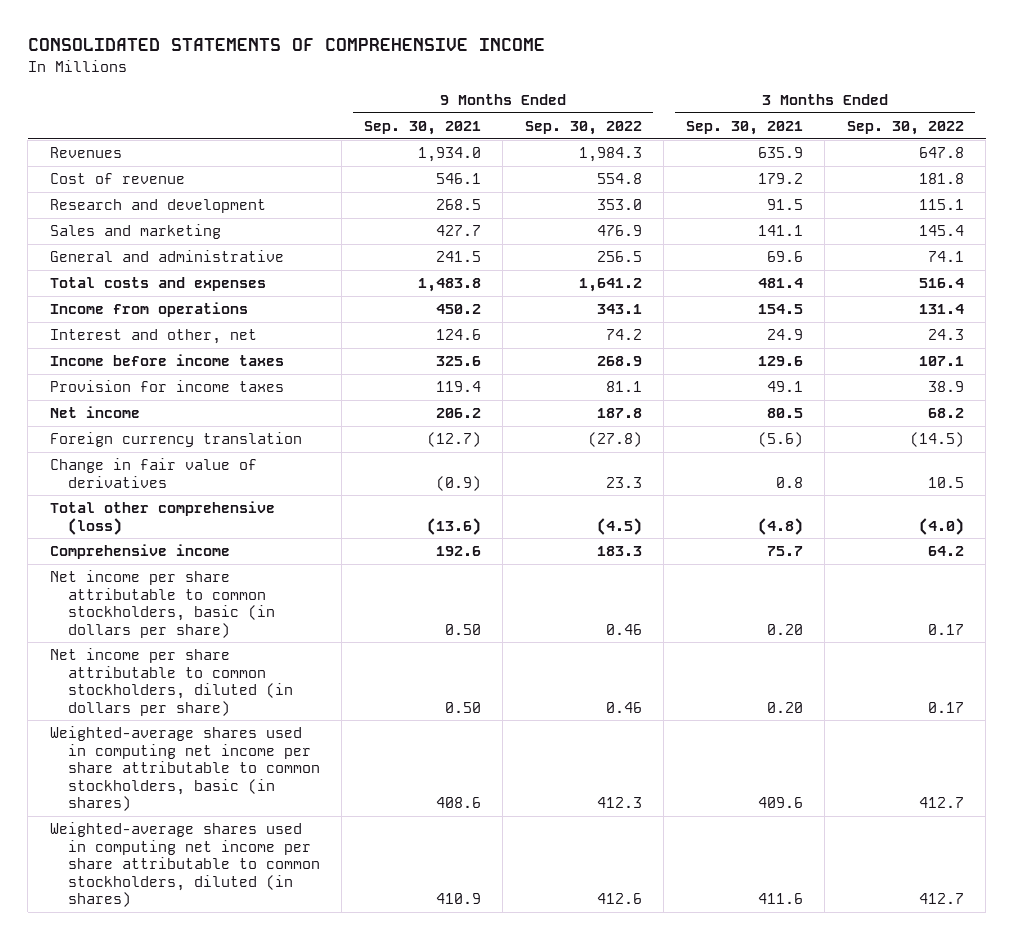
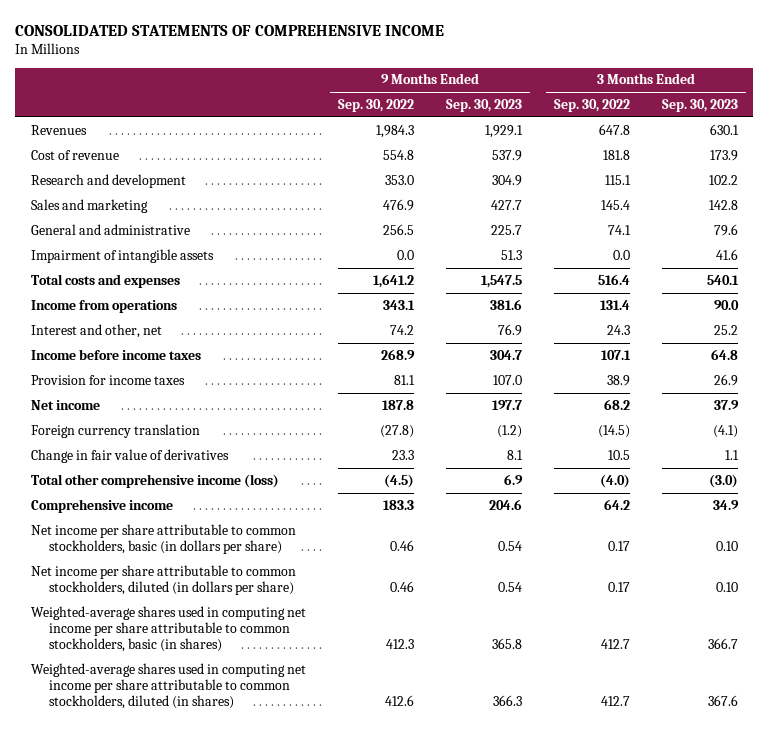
- | 9 Months Ended Sep. 30, 2021 | 9 Months Ended Sep. 30, 2022 | 3 Months Ended Sep. 30, 2021 | 3 Months Ended Sep. 30, 2022
+ | 9 Months Ended Sep. 30, 2022 | 9 Months Ended Sep. 30, 2023 | 3 Months Ended Sep. 30, 2022 | 3 Months Ended Sep. 30, 2023
+ Impairment of intangible assets | 0.0 | 51.3 | 0.0 | 41.6
- Total other comprehensive (loss) | (13.6) | (4.5) | (4.8) | (4.0)
+ Total other comprehensive income (loss) | (4.5) | 6.9 | (4.0) | (3.0)

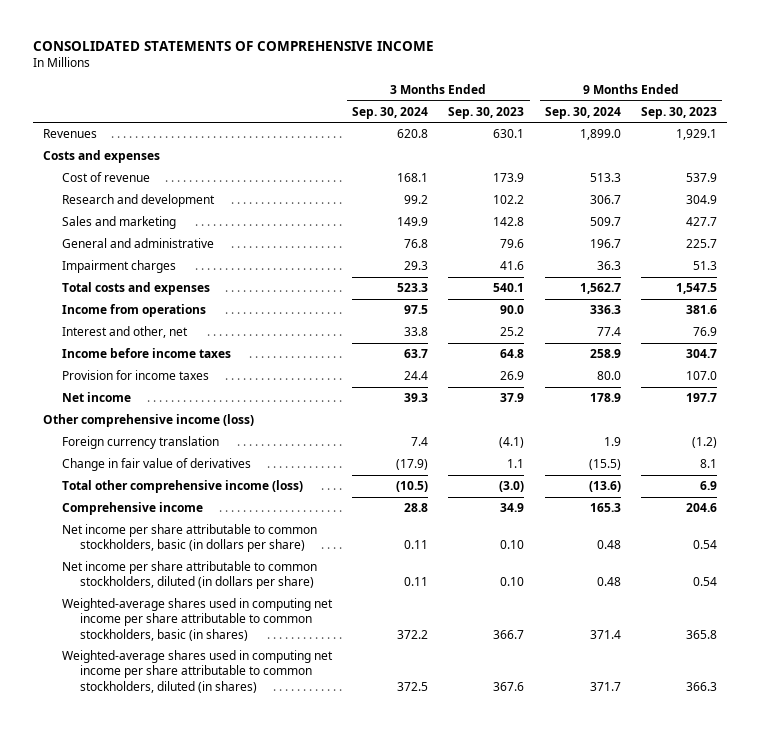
- | 9 Months Ended Sep. 30, 2022 | 9 Months Ended Sep. 30, 2023 | 3 Months Ended Sep. 30, 2022 | 3 Months Ended Sep. 30, 2023
+ | 3 Months Ended Sep. 30, 2024 | 3 Months Ended Sep. 30, 2023 | 9 Months Ended Sep. 30, 2024 | 9 Months Ended Sep. 30, 2023
+ Costs and expenses
- Impairment of intangible assets | 0.0 | 51.3 | 0.0 | 41.6
+ Impairment charges | 29.3 | 41.6 | 36.3 | 51.3
+ Other comprehensive income (loss)

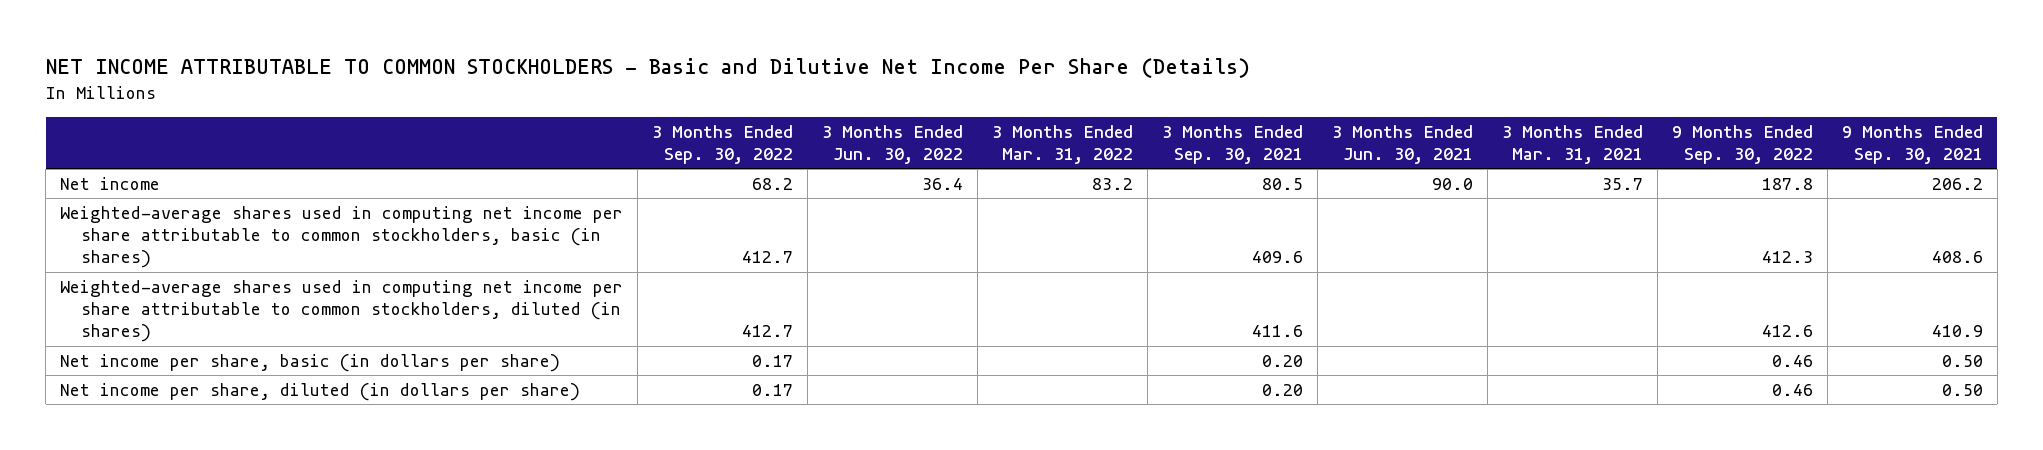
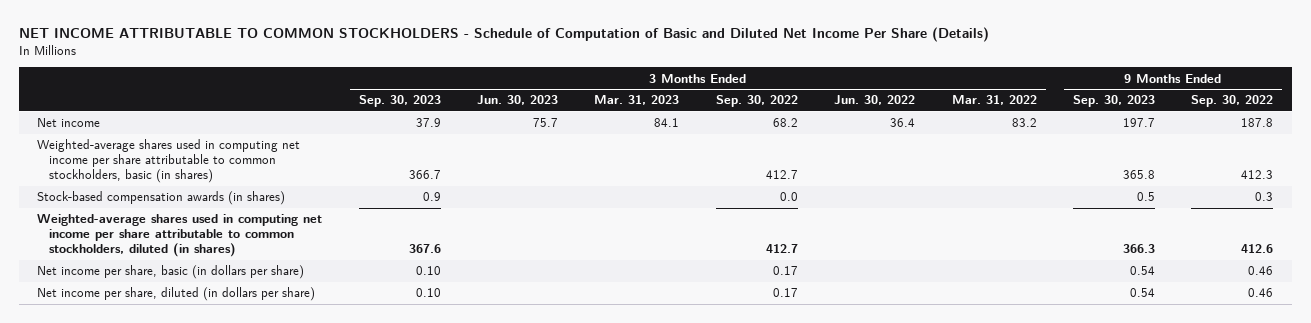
- NET INCOME ATTRIBUTABLE TO COMMON STOCKHOLDERS - Basic and Dilutive Net Income Per Share (Details)
+ NET INCOME ATTRIBUTABLE TO COMMON STOCKHOLDERS - Schedule of Computation of Basic and Diluted Net Income Per Share (Details)
- | 3 Months Ended Sep. 30, 2022 | 3 Months Ended Jun. 30, 2022 | 3 Months Ended Mar. 31, 2022 | 3 Months Ended Sep. 30, 2021 | 3 Months Ended Jun. 30, 2021 | 3 Months Ended Mar. 31, 2021 | 9 Months Ended Sep. 30, 2022 | 9 Months Ended Sep. 30, 2021
+ | 3 Months Ended Sep. 30, 2023 | 3 Months Ended Jun. 30, 2023 | 3 Months Ended Mar. 31, 2023 | 3 Months Ended Sep. 30, 2022 | 3 Months Ended Jun. 30, 2022 | 3 Months Ended Mar. 31, 2022 | 9 Months Ended Sep. 30, 2023 | 9 Months Ended Sep. 30, 2022
+ Stock-based compensation awards (in shares) | 0.9 | | | 0.0 | | | 0.5 | 0.3

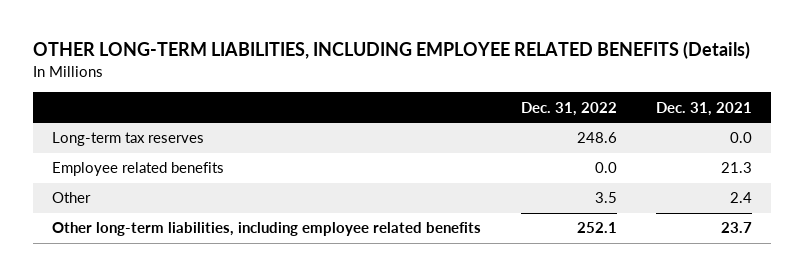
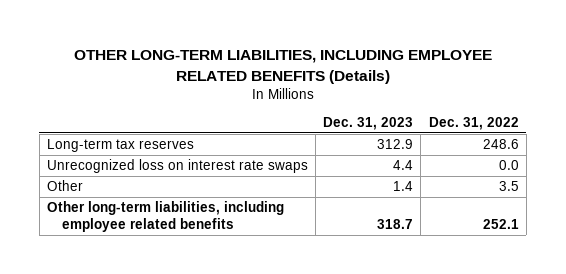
- | Dec. 31, 2022 | Dec. 31, 2021
+ | Dec. 31, 2023 | Dec. 31, 2022
- Employee related benefits | 0.0 | 21.3
+ Unrecognized loss on interest rate swaps | 4.4 | 0.0

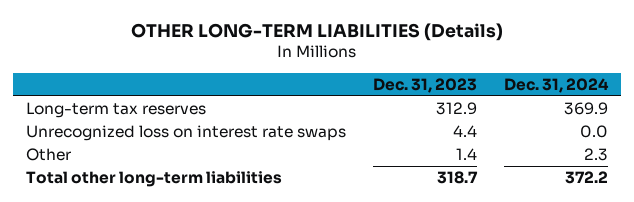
- OTHER LONG-TERM LIABILITIES, INCLUDING EMPLOYEE RELATED BENEFITS (Details)
+ OTHER LONG-TERM LIABILITIES (Details)
- | Dec. 31, 2023 | Dec. 31, 2022
+ | Dec. 31, 2023 | Dec. 31, 2024
- Other long-term liabilities, including employee related benefits | 318.7 | 252.1
+ Total other long-term liabilities | 318.7 | 372.2

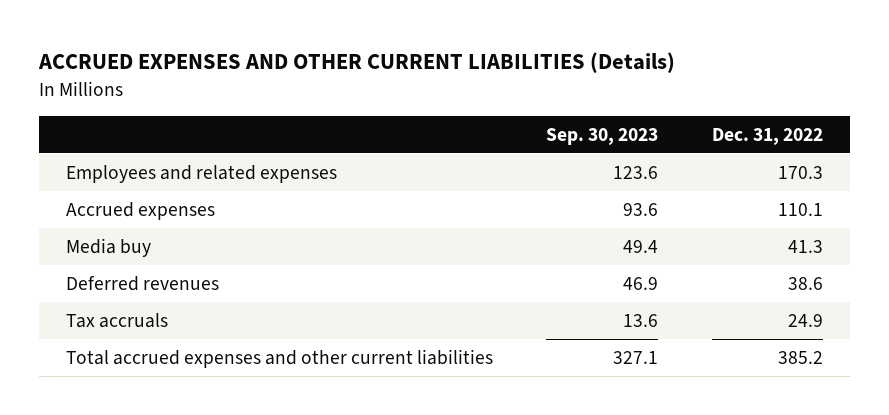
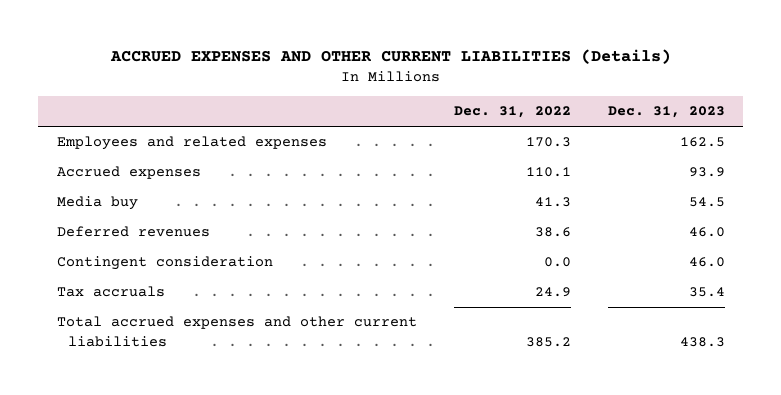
- | Sep. 30, 2023 | Dec. 31, 2022
+ | Dec. 31, 2022 | Dec. 31, 2023
+ Contingent consideration | 0.0 | 46.0

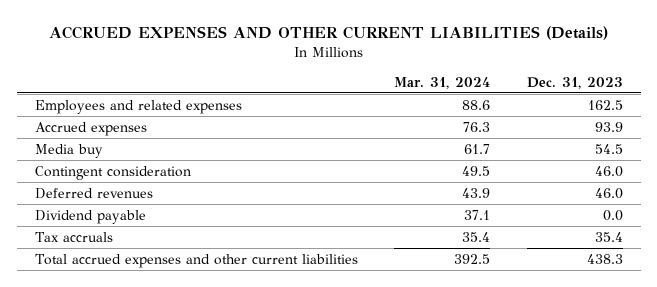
- | Dec. 31, 2022 | Dec. 31, 2023
+ | Mar. 31, 2024 | Dec. 31, 2023
moved down: Deferred revenues | 43.9 | 46.0
+ Dividend payable | 37.1 | 0.0

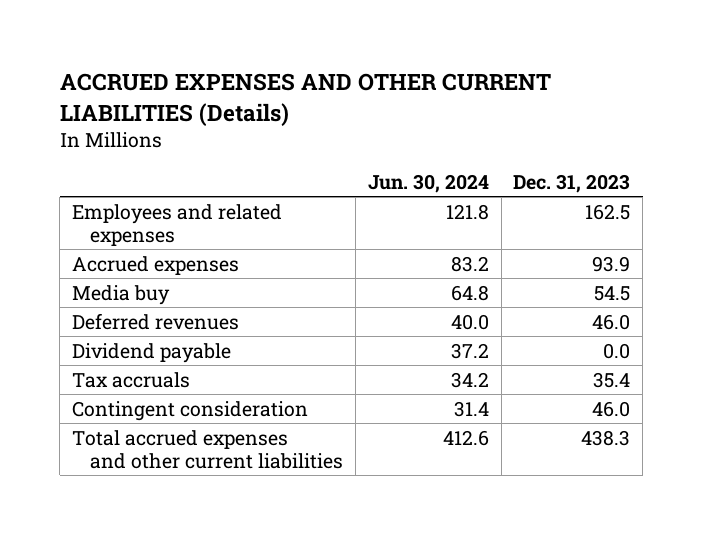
- | Mar. 31, 2024 | Dec. 31, 2023
+ | Jun. 30, 2024 | Dec. 31, 2023
moved down: Contingent consideration | 31.4 | 46.0

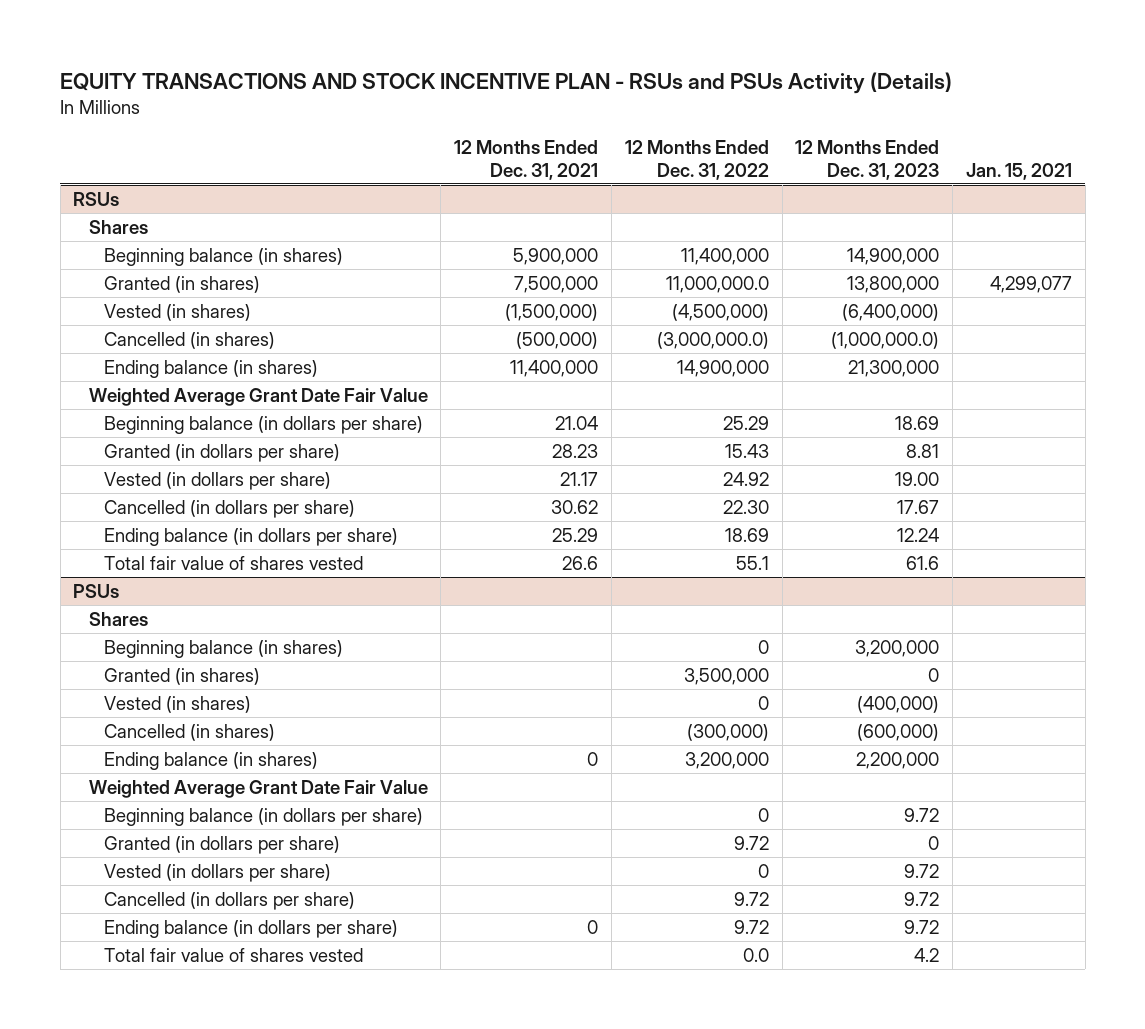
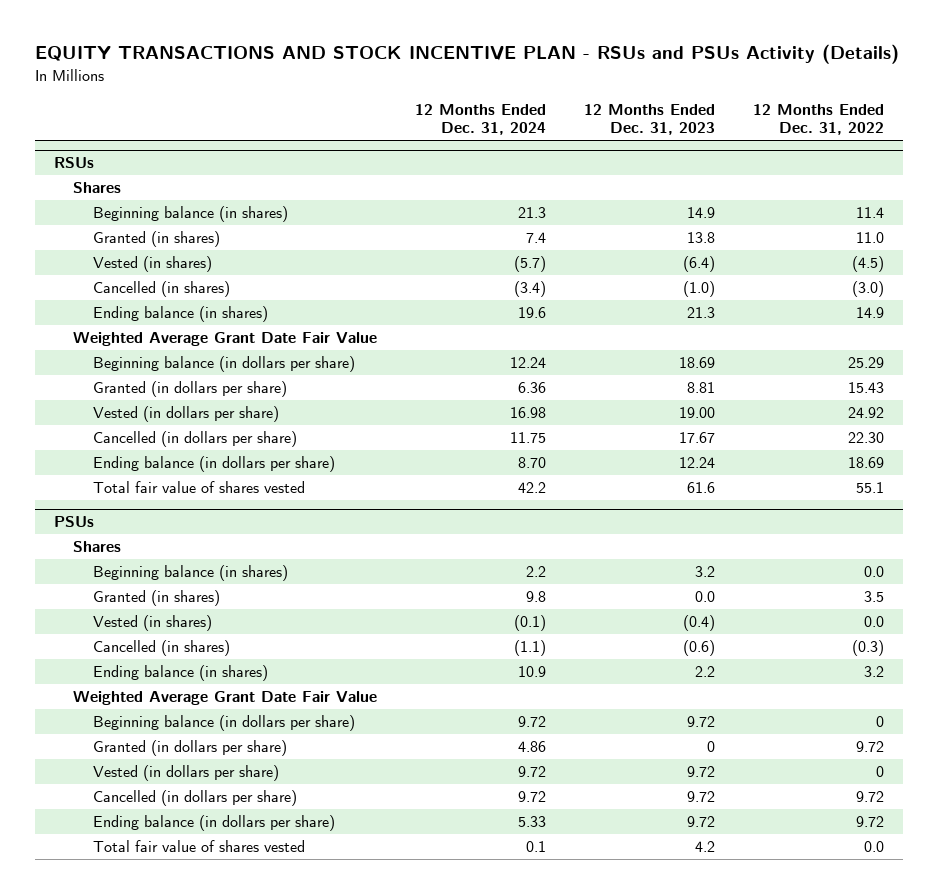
- | 12 Months Ended Dec. 31, 2021 | 12 Months Ended Dec. 31, 2022 | 12 Months Ended Dec. 31, 2023 | Jan. 15, 2021
+ | 12 Months Ended Dec. 31, 2024 | 12 Months Ended Dec. 31, 2023 | 12 Months Ended Dec. 31, 2022
@ RSUs
- Beginning balance (in shares) | 5,900,000 | 11,400,000 | 14,900,000 |
- Granted (in shares) | 7,500,000 | 11,000,000.0 | 13,800,000 | 4,299,077
- Vested (in shares) | (1,500,000) | (4,500,000) | (6,400,000) |
- Cancelled (in shares) | (500,000) | (3,000,000.0) | (1,000,000.0) |
- Ending balance (in shares) | 11,400,000 | 14,900,000 | 21,300,000 |
+ Beginning balance (in shares) | 21.3 | 14.9 | 11.4
+ Granted (in shares) | 7.4 | 13.8 | 11.0
+ Vested (in shares) | (5.7) | (6.4) | (4.5)
+ Cancelled (in shares) | (3.4) | (1.0) | (3.0)
+ Ending balance (in shares) | 19.6 | 21.3 | 14.9
@ PSUs
- Beginning balance (in shares) | | 0 | 3,200,000 |
- Granted (in shares) | | 3,500,000 | 0 |
- Vested (in shares) | | 0 | (400,000) |
- Cancelled (in shares) | | (300,000) | (600,000) |
- Ending balance (in shares) | 0 | 3,200,000 | 2,200,000 |
+ Beginning balance (in shares) | 2.2 | 3.2 | 0.0
+ Granted (in shares) | 9.8 | 0.0 | 3.5
+ Vested (in shares) | (0.1) | (0.4) | 0.0
+ Cancelled (in shares) | (1.1) | (0.6) | (0.3)
+ Ending balance (in shares) | 10.9 | 2.2 | 3.2

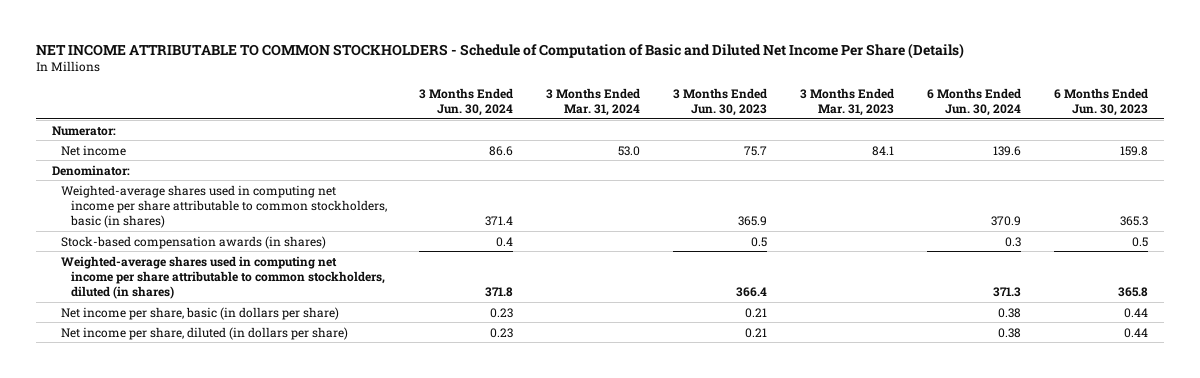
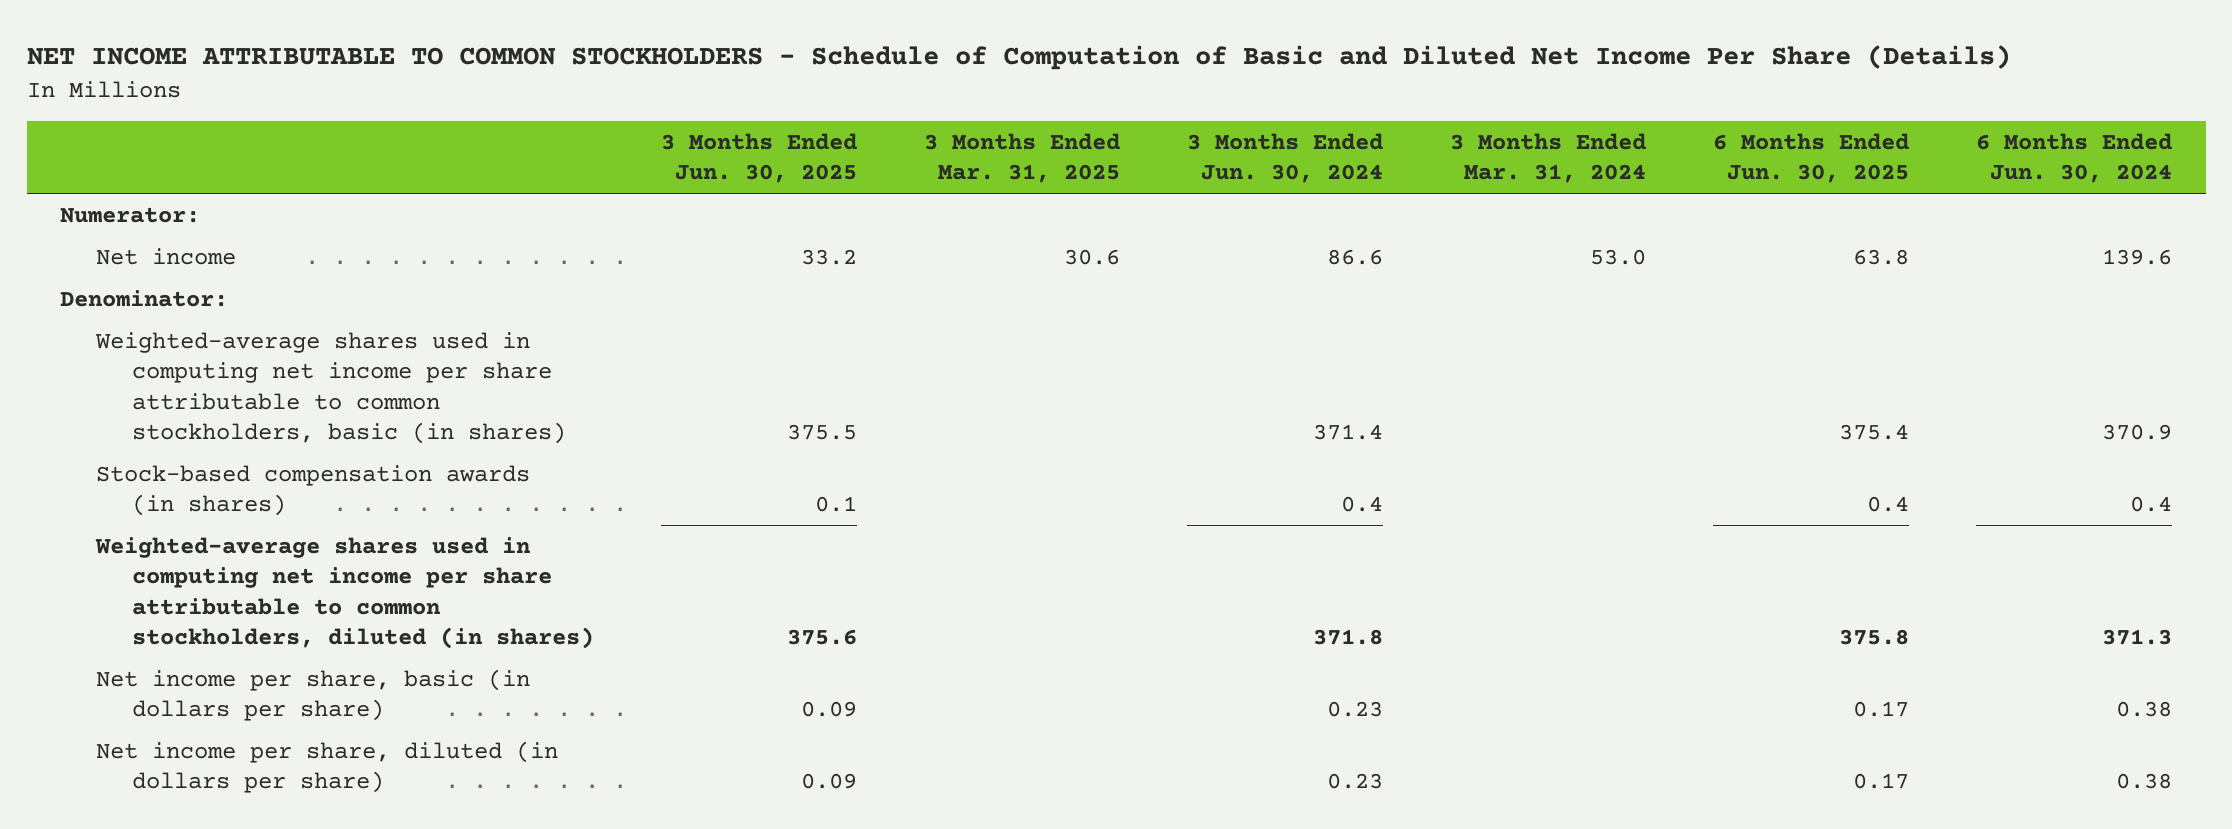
- | 3 Months Ended Jun. 30, 2024 | 3 Months Ended Mar. 31, 2024 | 3 Months Ended Jun. 30, 2023 | 3 Months Ended Mar. 31, 2023 | 6 Months Ended Jun. 30, 2024 | 6 Months Ended Jun. 30, 2023
+ | 3 Months Ended Jun. 30, 2025 | 3 Months Ended Mar. 31, 2025 | 3 Months Ended Jun. 30, 2024 | 3 Months Ended Mar. 31, 2024 | 6 Months Ended Jun. 30, 2025 | 6 Months Ended Jun. 30, 2024
- Stock-based compensation awards (in shares) | 0.4 | | 0.5 | | 0.3 | 0.5
+ Stock-based compensation awards (in shares) | 0.1 | | 0.4 | | 0.4 | 0.4

